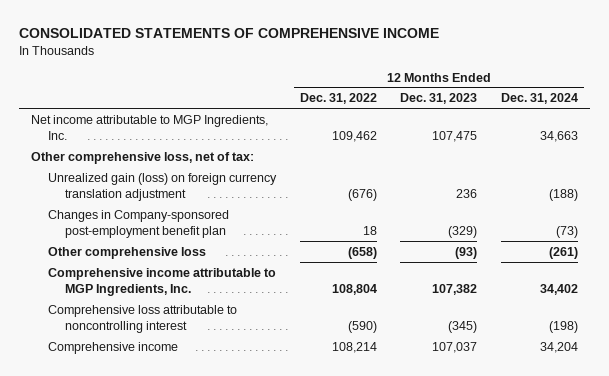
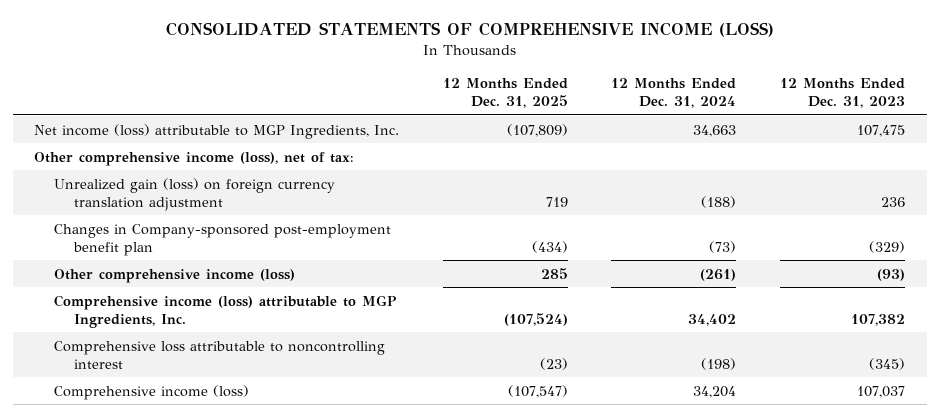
- CONSOLIDATED STATEMENTS OF COMPREHENSIVE INCOME
+ CONSOLIDATED STATEMENTS OF COMPREHENSIVE INCOME (LOSS)
- | 12 Months Ended Dec. 31, 2022 | 12 Months Ended Dec. 31, 2023 | 12 Months Ended Dec. 31, 2024
+ | 12 Months Ended Dec. 31, 2025 | 12 Months Ended Dec. 31, 2024 | 12 Months Ended Dec. 31, 2023
- Net income attributable to MGP Ingredients, Inc. | 109,462 | 107,475 | 34,663
- Other comprehensive loss, net of tax:
+ Net income (loss) attributable to MGP Ingredients, Inc. | (107,809) | 34,663 | 107,475
+ Other comprehensive income (loss), net of tax:
- Other comprehensive loss | (658) | (93) | (261)
- Comprehensive income attributable to MGP Ingredients, Inc. | 108,804 | 107,382 | 34,402
+ Other comprehensive income (loss) | 285 | (261) | (93)
+ Comprehensive income (loss) attributable to MGP Ingredients, Inc. | (107,524) | 34,402 | 107,382
- Comprehensive income | 108,214 | 107,037 | 34,204
+ Comprehensive income (loss) | (107,547) | 34,204 | 107,037

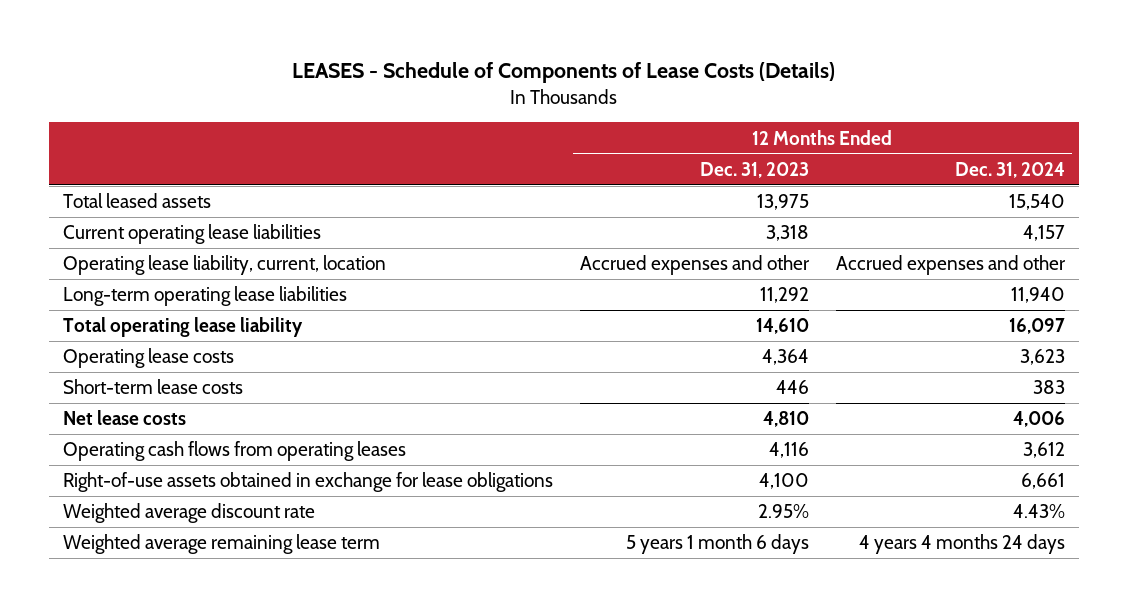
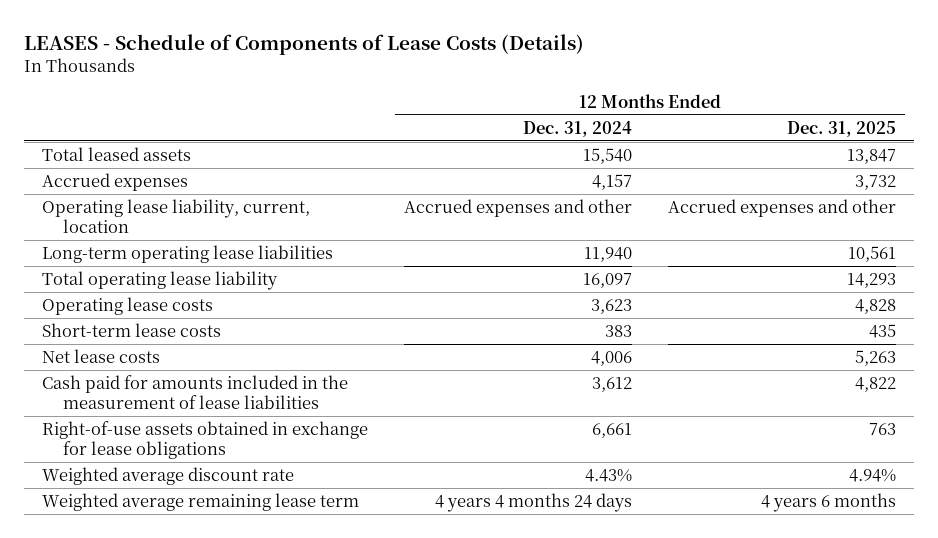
- | 12 Months Ended Dec. 31, 2023 | 12 Months Ended Dec. 31, 2024
+ | 12 Months Ended Dec. 31, 2024 | 12 Months Ended Dec. 31, 2025
- Current operating lease liabilities | 3,318 | 4,157
+ Accrued expenses | 4,157 | 3,732
- Operating cash flows from operating leases | 4,116 | 3,612
+ Cash paid for amounts included in the measurement of lease liabilities | 3,612 | 4,822

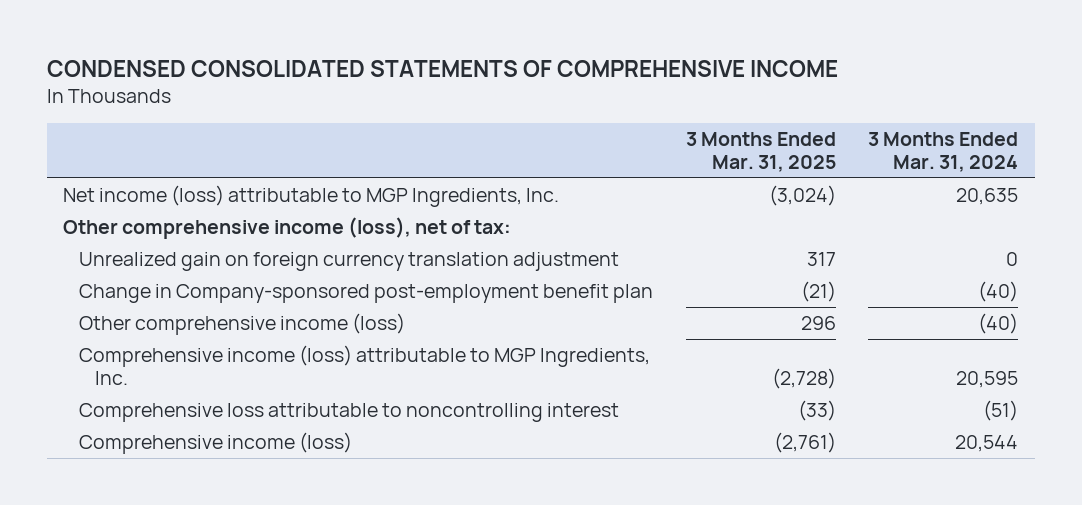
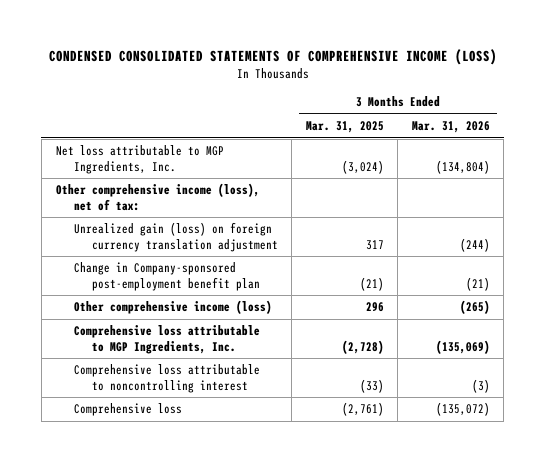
- CONDENSED CONSOLIDATED STATEMENTS OF COMPREHENSIVE INCOME
+ CONDENSED CONSOLIDATED STATEMENTS OF COMPREHENSIVE INCOME (LOSS)
- | 3 Months Ended Mar. 31, 2025 | 3 Months Ended Mar. 31, 2024
+ | 3 Months Ended Mar. 31, 2025 | 3 Months Ended Mar. 31, 2026
- Net income (loss) attributable to MGP Ingredients, Inc. | (3,024) | 20,635
+ Net loss attributable to MGP Ingredients, Inc. | (3,024) | (134,804)
- Unrealized gain on foreign currency translation adjustment | 317 | 0
+ Unrealized gain (loss) on foreign currency translation adjustment | 317 | (244)
- Comprehensive income (loss) attributable to MGP Ingredients, Inc. | (2,728) | 20,595
+ Comprehensive loss attributable to MGP Ingredients, Inc. | (2,728) | (135,069)
- Comprehensive income (loss) | (2,761) | 20,544
+ Comprehensive loss | (2,761) | (135,072)

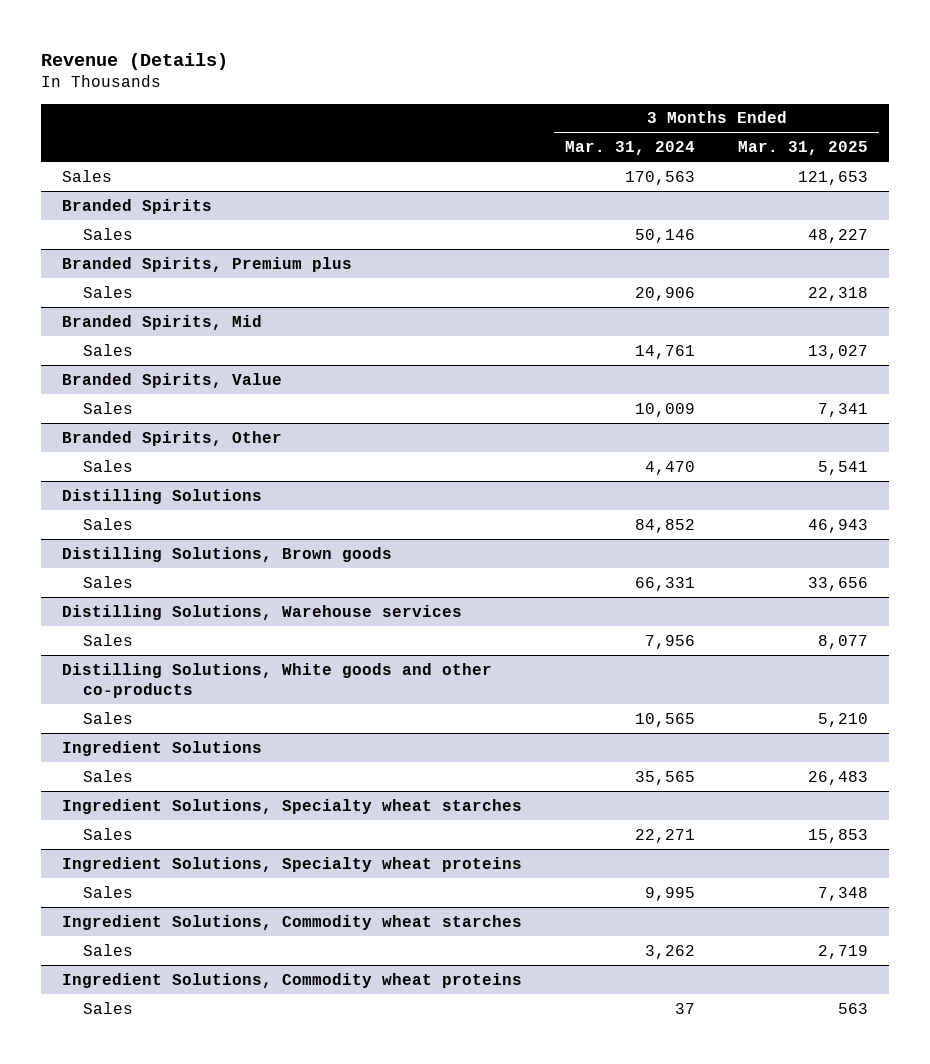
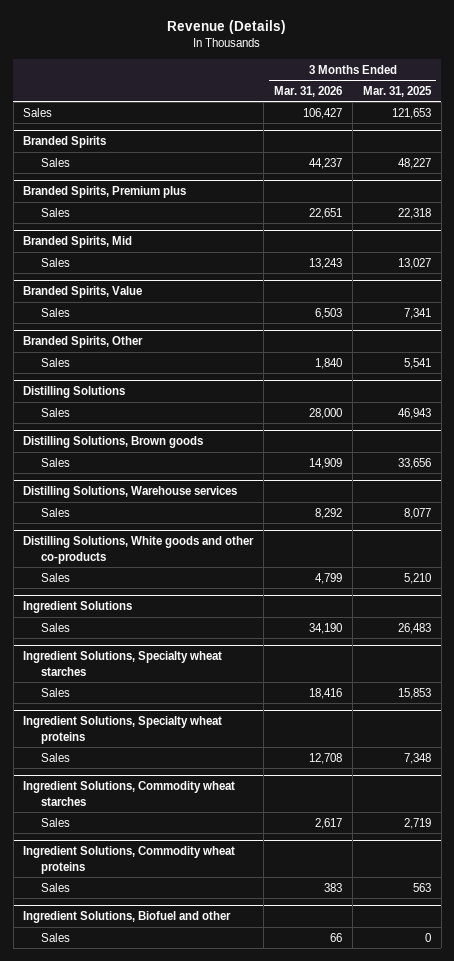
- | 3 Months Ended Mar. 31, 2024 | 3 Months Ended Mar. 31, 2025
+ | 3 Months Ended Mar. 31, 2026 | 3 Months Ended Mar. 31, 2025
+ Ingredient Solutions, Biofuel and other
+ Sales | 66 | 0

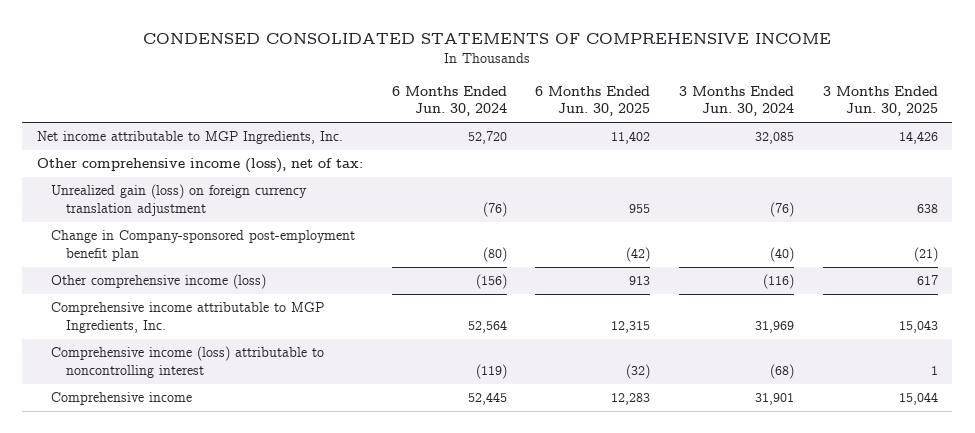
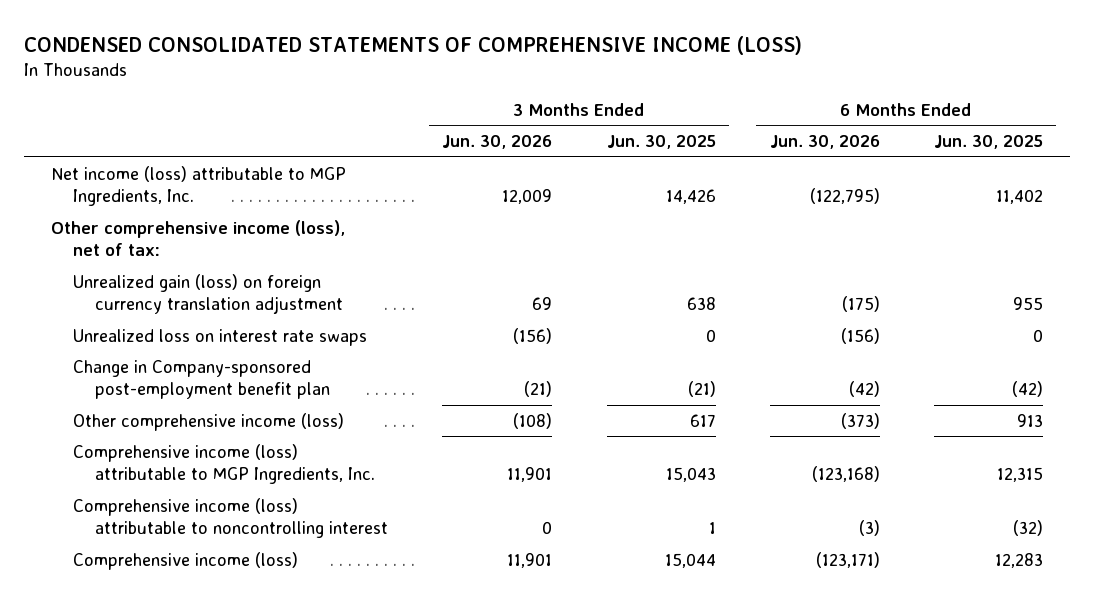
- CONDENSED CONSOLIDATED STATEMENTS OF COMPREHENSIVE INCOME
+ CONDENSED CONSOLIDATED STATEMENTS OF COMPREHENSIVE INCOME (LOSS)
- | 6 Months Ended Jun. 30, 2024 | 6 Months Ended Jun. 30, 2025 | 3 Months Ended Jun. 30, 2024 | 3 Months Ended Jun. 30, 2025
+ | 3 Months Ended Jun. 30, 2026 | 3 Months Ended Jun. 30, 2025 | 6 Months Ended Jun. 30, 2026 | 6 Months Ended Jun. 30, 2025
- Net income attributable to MGP Ingredients, Inc. | 52,720 | 11,402 | 32,085 | 14,426
+ Net income (loss) attributable to MGP Ingredients, Inc. | 12,009 | 14,426 | (122,795) | 11,402
+ Unrealized loss on interest rate swaps | (156) | 0 | (156) | 0
- Comprehensive income attributable to MGP Ingredients, Inc. | 52,564 | 12,315 | 31,969 | 15,043
+ Comprehensive income (loss) attributable to MGP Ingredients, Inc. | 11,901 | 15,043 | (123,168) | 12,315
- Comprehensive income | 52,445 | 12,283 | 31,901 | 15,044
+ Comprehensive income (loss) | 11,901 | 15,044 | (123,171) | 12,283

